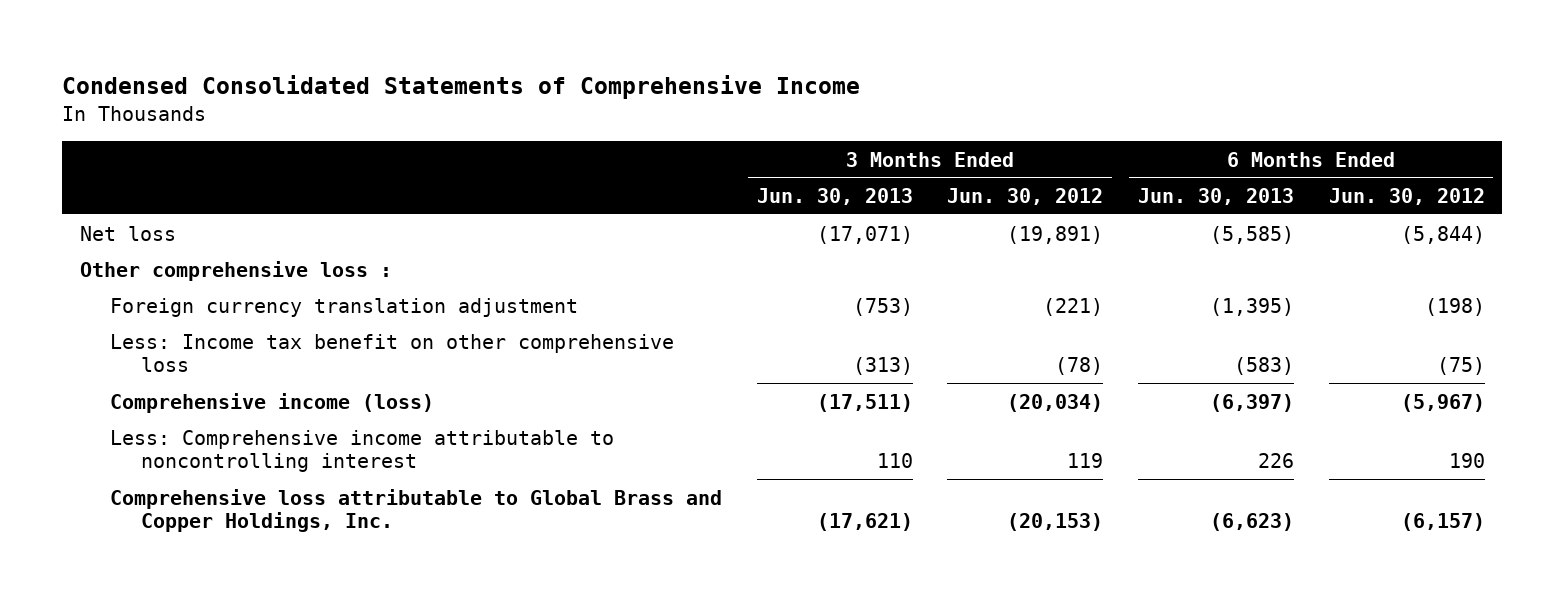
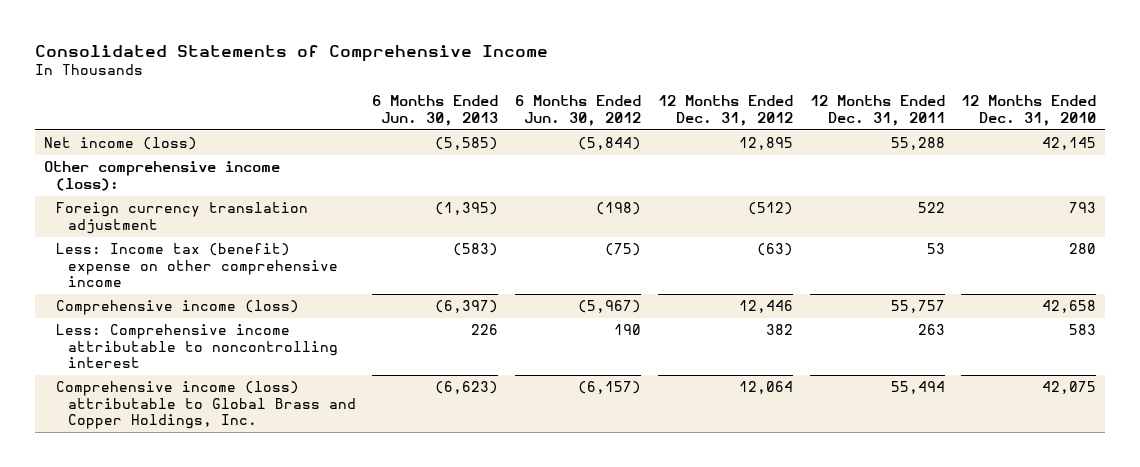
- Condensed Consolidated Statements of Comprehensive Income
+ Consolidated Statements of Comprehensive Income
- | 3 Months Ended Jun. 30, 2013 | 3 Months Ended Jun. 30, 2012 | 6 Months Ended Jun. 30, 2013 | 6 Months Ended Jun. 30, 2012
+ | 6 Months Ended Jun. 30, 2013 | 6 Months Ended Jun. 30, 2012 | 12 Months Ended Dec. 31, 2012 | 12 Months Ended Dec. 31, 2011 | 12 Months Ended Dec. 31, 2010
- Net loss | (17,071) | (19,891) | (5,585) | (5,844)
- Other comprehensive loss :
+ Net income (loss) | (5,585) | (5,844) | 12,895 | 55,288 | 42,145
+ Other comprehensive income (loss):
- Less: Income tax benefit on other comprehensive loss | (313) | (78) | (583) | (75)
+ Less: Income tax (benefit) expense on other comprehensive income | (583) | (75) | (63) | 53 | 280
- Comprehensive loss attributable to Global Brass and Copper Holdings, Inc. | (17,621) | (20,153) | (6,623) | (6,157)
+ Comprehensive income (loss) attributable to Global Brass and Copper Holdings, Inc. | (6,623) | (6,157) | 12,064 | 55,494 | 42,075

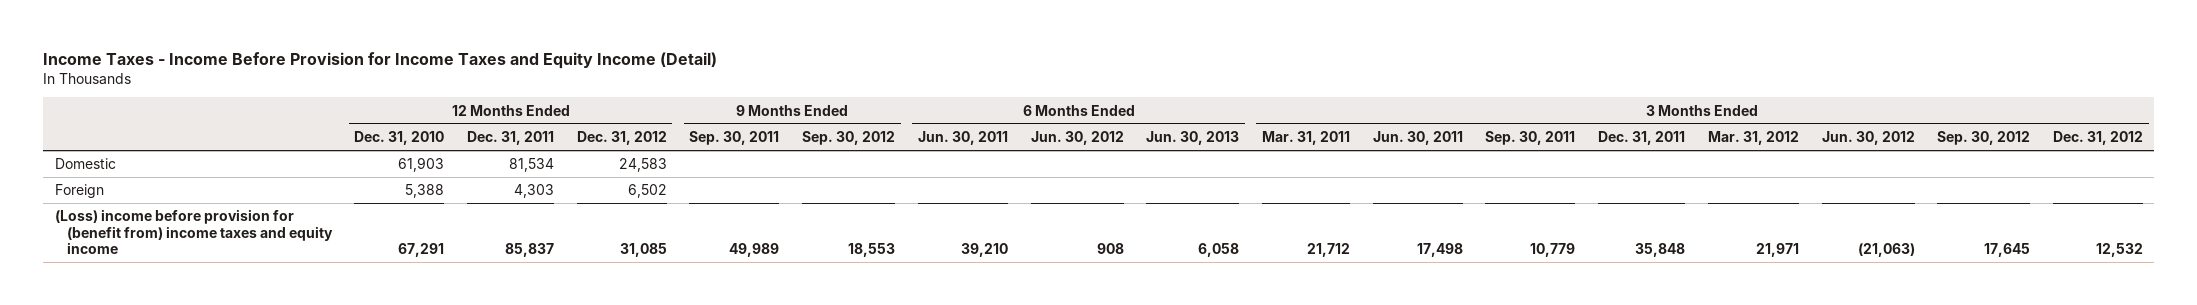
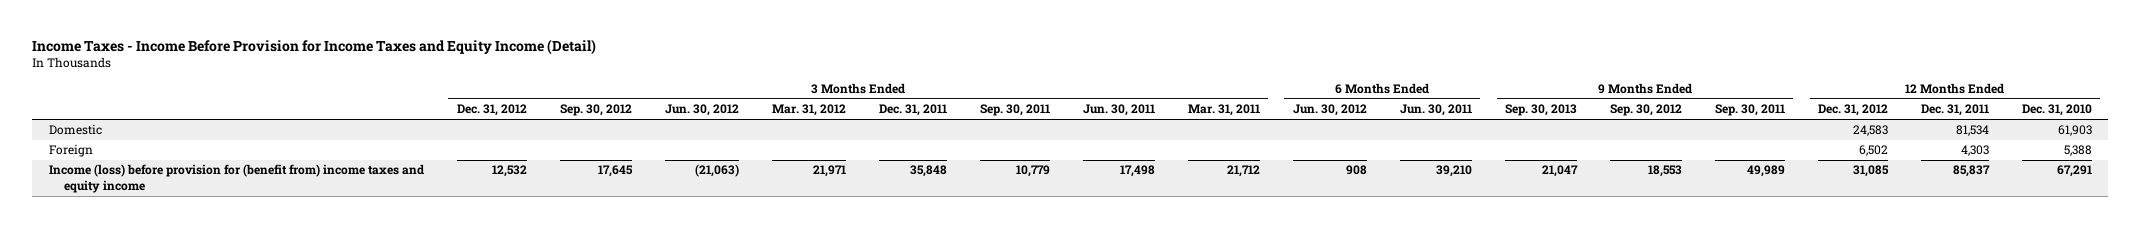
- | 12 Months Ended Dec. 31, 2010 | 12 Months Ended Dec. 31, 2011 | 12 Months Ended Dec. 31, 2012 | 9 Months Ended Sep. 30, 2011 | 9 Months Ended Sep. 30, 2012 | 6 Months Ended Jun. 30, 2011 | 6 Months Ended Jun. 30, 2012 | 6 Months Ended Jun. 30, 2013 | 3 Months Ended Mar. 31, 2011 | 3 Months Ended Jun. 30, 2011 | 3 Months Ended Sep. 30, 2011 | 3 Months Ended Dec. 31, 2011 | 3 Months Ended Mar. 31, 2012 | 3 Months Ended Jun. 30, 2012 | 3 Months Ended Sep. 30, 2012 | 3 Months Ended Dec. 31, 2012
+ | 3 Months Ended Dec. 31, 2012 | 3 Months Ended Sep. 30, 2012 | 3 Months Ended Jun. 30, 2012 | 3 Months Ended Mar. 31, 2012 | 3 Months Ended Dec. 31, 2011 | 3 Months Ended Sep. 30, 2011 | 3 Months Ended Jun. 30, 2011 | 3 Months Ended Mar. 31, 2011 | 6 Months Ended Jun. 30, 2012 | 6 Months Ended Jun. 30, 2011 | 9 Months Ended Sep. 30, 2013 | 9 Months Ended Sep. 30, 2012 | 9 Months Ended Sep. 30, 2011 | 12 Months Ended Dec. 31, 2012 | 12 Months Ended Dec. 31, 2011 | 12 Months Ended Dec. 31, 2010
- (Loss) income before provision for (benefit from) income taxes and equity income | 67,291 | 85,837 | 31,085 | 49,989 | 18,553 | 39,210 | 908 | 6,058 | 21,712 | 17,498 | 10,779 | 35,848 | 21,971 | (21,063) | 17,645 | 12,532
+ Income (loss) before provision for (benefit from) income taxes and equity income | 12,532 | 17,645 | (21,063) | 21,971 | 35,848 | 10,779 | 17,498 | 21,712 | 908 | 39,210 | 21,047 | 18,553 | 49,989 | 31,085 | 85,837 | 67,291

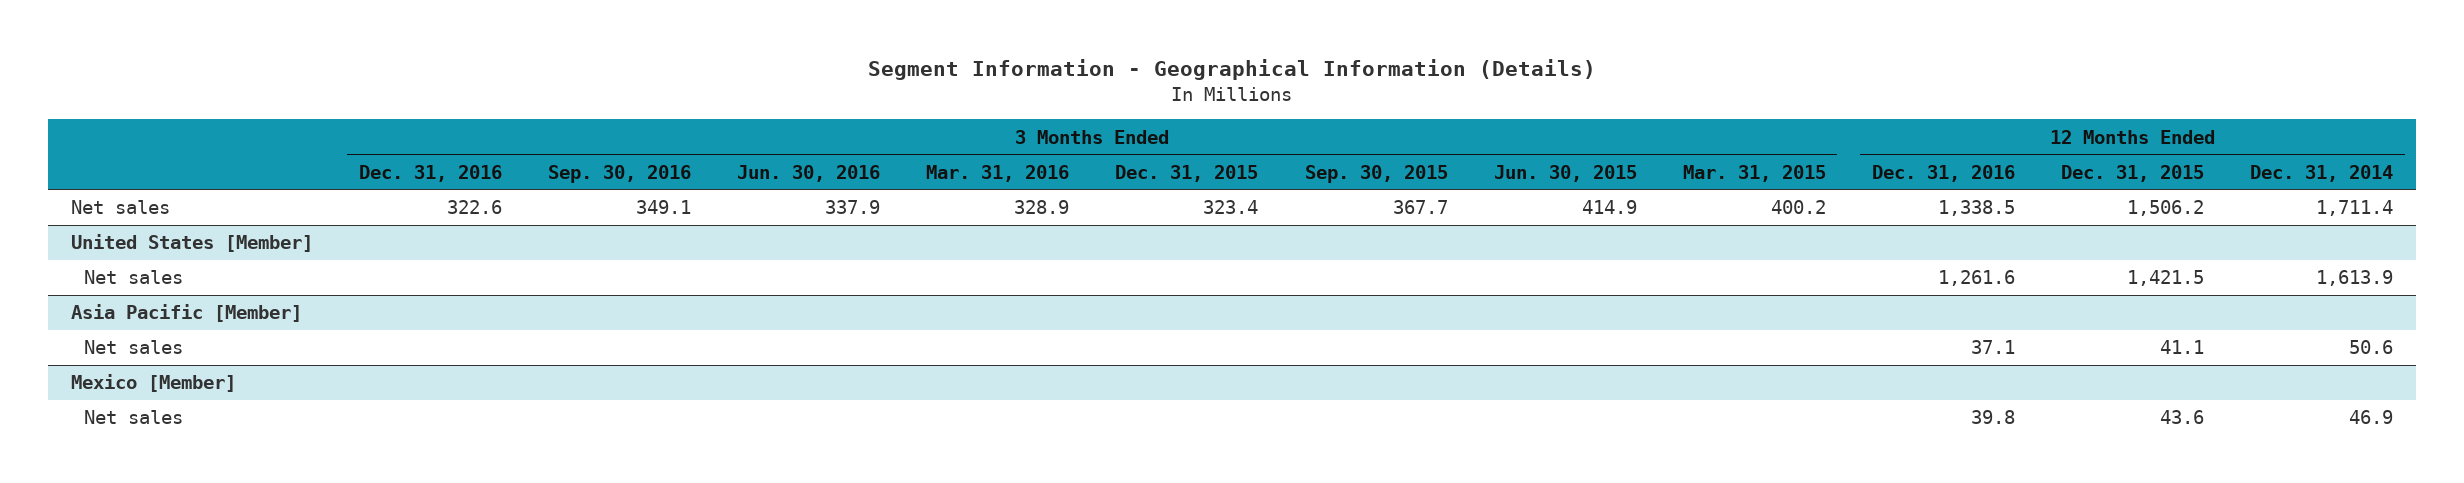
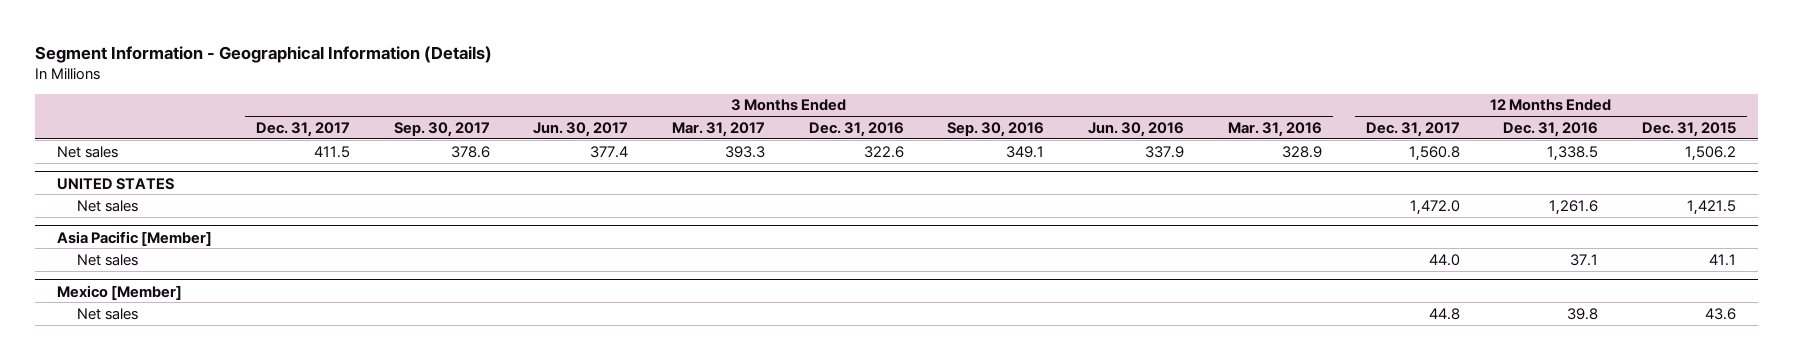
- | 3 Months Ended Dec. 31, 2016 | 3 Months Ended Sep. 30, 2016 | 3 Months Ended Jun. 30, 2016 | 3 Months Ended Mar. 31, 2016 | 3 Months Ended Dec. 31, 2015 | 3 Months Ended Sep. 30, 2015 | 3 Months Ended Jun. 30, 2015 | 3 Months Ended Mar. 31, 2015 | 12 Months Ended Dec. 31, 2016 | 12 Months Ended Dec. 31, 2015 | 12 Months Ended Dec. 31, 2014
+ | 3 Months Ended Dec. 31, 2017 | 3 Months Ended Sep. 30, 2017 | 3 Months Ended Jun. 30, 2017 | 3 Months Ended Mar. 31, 2017 | 3 Months Ended Dec. 31, 2016 | 3 Months Ended Sep. 30, 2016 | 3 Months Ended Jun. 30, 2016 | 3 Months Ended Mar. 31, 2016 | 12 Months Ended Dec. 31, 2017 | 12 Months Ended Dec. 31, 2016 | 12 Months Ended Dec. 31, 2015
- United States [Member]
+ UNITED STATES

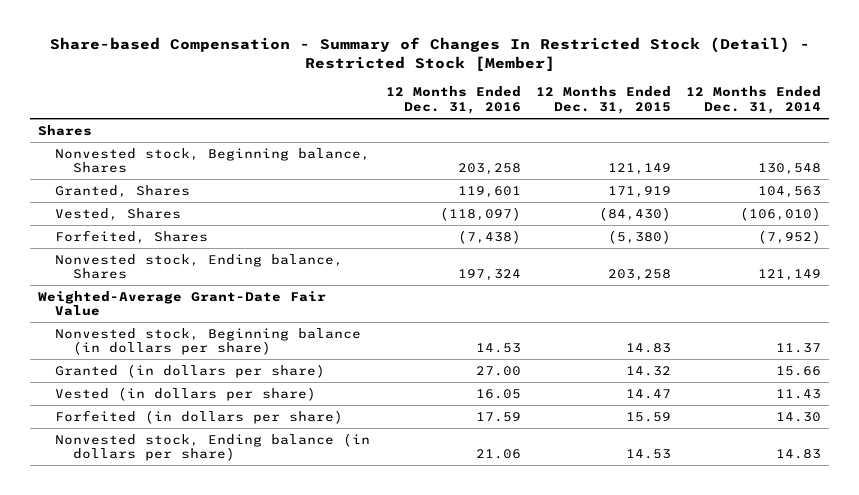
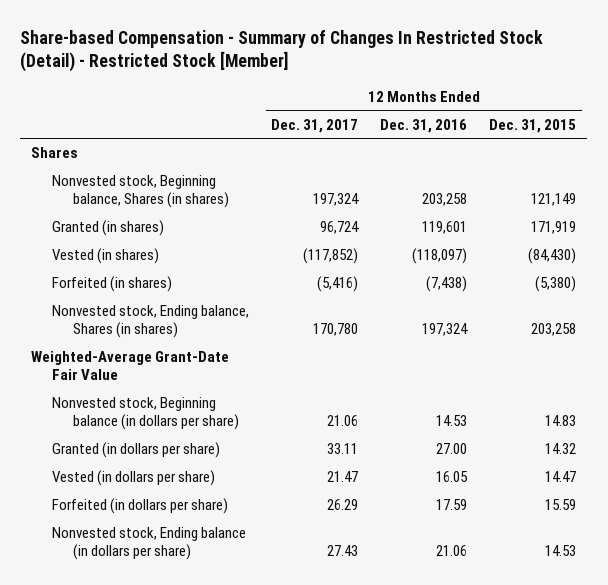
- | 12 Months Ended Dec. 31, 2016 | 12 Months Ended Dec. 31, 2015 | 12 Months Ended Dec. 31, 2014
+ | 12 Months Ended Dec. 31, 2017 | 12 Months Ended Dec. 31, 2016 | 12 Months Ended Dec. 31, 2015
- Nonvested stock, Beginning balance, Shares | 203,258 | 121,149 | 130,548
- Granted, Shares | 119,601 | 171,919 | 104,563
- Vested, Shares | (118,097) | (84,430) | (106,010)
- Forfeited, Shares | (7,438) | (5,380) | (7,952)
- Nonvested stock, Ending balance, Shares | 197,324 | 203,258 | 121,149
+ Nonvested stock, Beginning balance, Shares (in shares) | 197,324 | 203,258 | 121,149
+ Granted (in shares) | 96,724 | 119,601 | 171,919
+ Vested (in shares) | (117,852) | (118,097) | (84,430)
+ Forfeited (in shares) | (5,416) | (7,438) | (5,380)
+ Nonvested stock, Ending balance, Shares (in shares) | 170,780 | 197,324 | 203,258

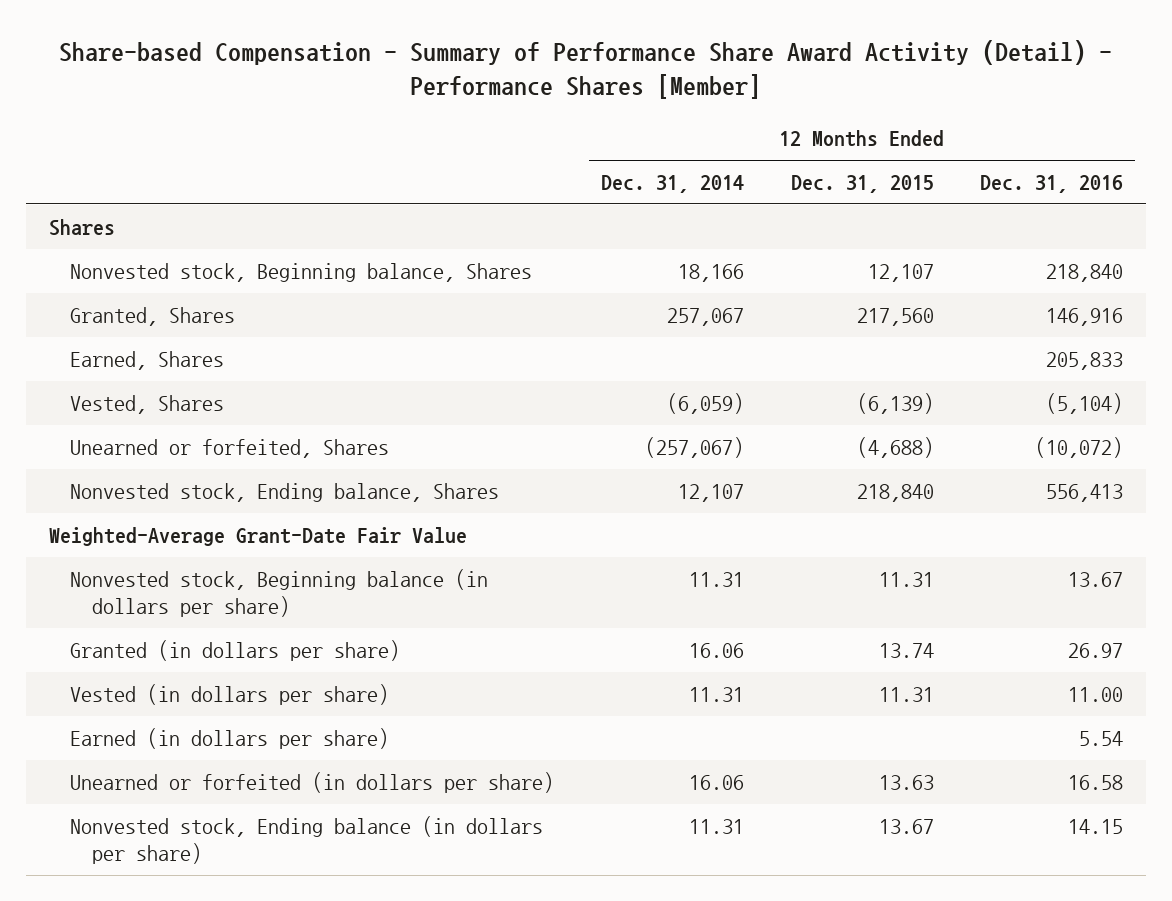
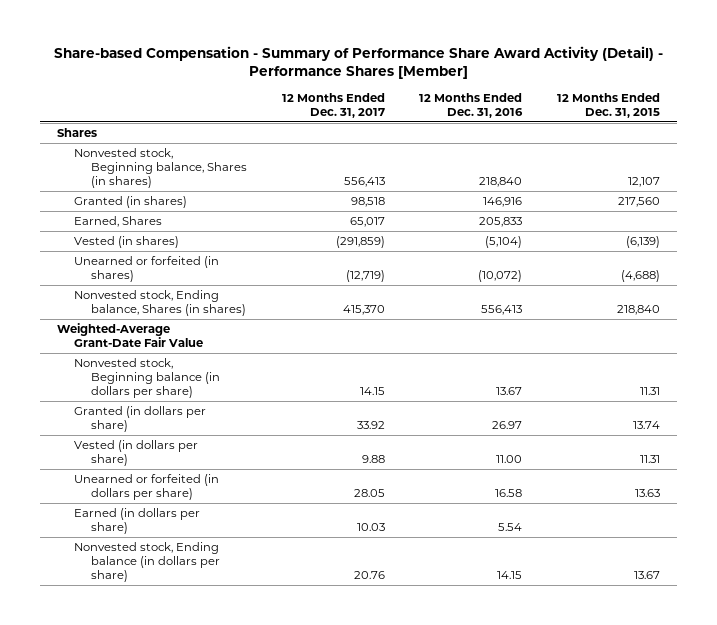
- | 12 Months Ended Dec. 31, 2014 | 12 Months Ended Dec. 31, 2015 | 12 Months Ended Dec. 31, 2016
+ | 12 Months Ended Dec. 31, 2017 | 12 Months Ended Dec. 31, 2016 | 12 Months Ended Dec. 31, 2015
- Nonvested stock, Beginning balance, Shares | 18,166 | 12,107 | 218,840
- Granted, Shares | 257,067 | 217,560 | 146,916
+ Nonvested stock, Beginning balance, Shares (in shares) | 556,413 | 218,840 | 12,107
+ Granted (in shares) | 98,518 | 146,916 | 217,560
- Vested, Shares | (6,059) | (6,139) | (5,104)
- Unearned or forfeited, Shares | (257,067) | (4,688) | (10,072)
- Nonvested stock, Ending balance, Shares | 12,107 | 218,840 | 556,413
+ Vested (in shares) | (291,859) | (5,104) | (6,139)
+ Unearned or forfeited (in shares) | (12,719) | (10,072) | (4,688)
+ Nonvested stock, Ending balance, Shares (in shares) | 415,370 | 556,413 | 218,840
moved down: Earned (in dollars per share) | 10.03 | 5.54 |

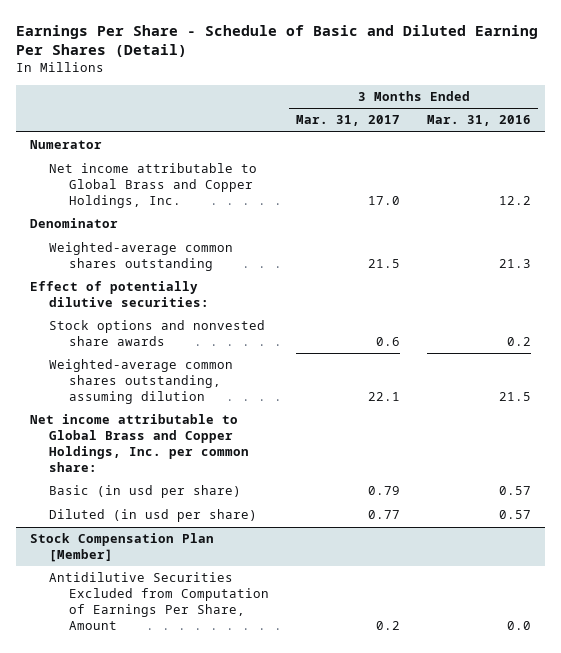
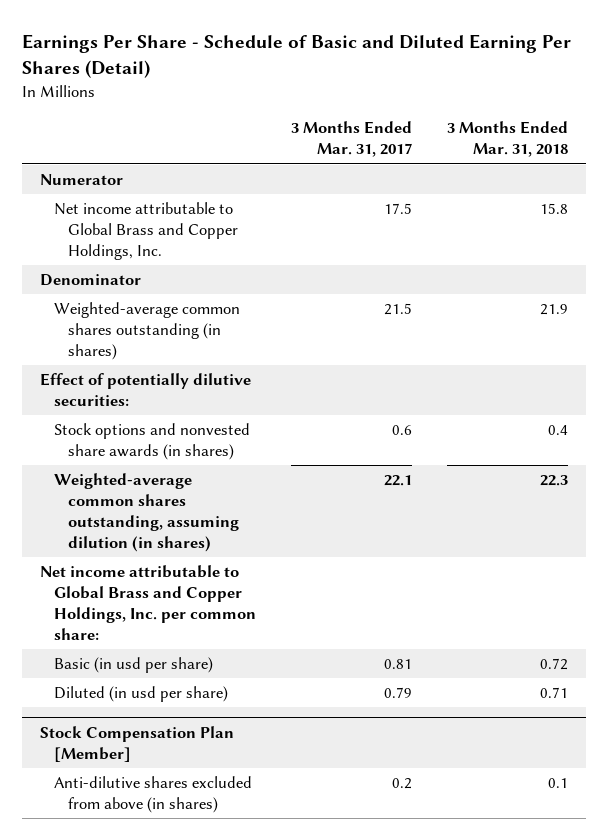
- | 3 Months Ended Mar. 31, 2017 | 3 Months Ended Mar. 31, 2016
+ | 3 Months Ended Mar. 31, 2017 | 3 Months Ended Mar. 31, 2018
- Net income attributable to Global Brass and Copper Holdings, Inc. | 17.0 | 12.2
+ Net income attributable to Global Brass and Copper Holdings, Inc. | 17.5 | 15.8
- Weighted-average common shares outstanding | 21.5 | 21.3
+ Weighted-average common shares outstanding (in shares) | 21.5 | 21.9
- Stock options and nonvested share awards | 0.6 | 0.2
- Weighted-average common shares outstanding, assuming dilution | 22.1 | 21.5
+ Stock options and nonvested share awards (in shares) | 0.6 | 0.4
+ Weighted-average common shares outstanding, assuming dilution (in shares) | 22.1 | 22.3
- Basic (in usd per share) | 0.79 | 0.57
- Diluted (in usd per share) | 0.77 | 0.57
+ Basic (in usd per share) | 0.81 | 0.72
+ Diluted (in usd per share) | 0.79 | 0.71
@ Stock Compensation Plan [Member]
- Antidilutive Securities Excluded from Computation of Earnings Per Share, Amount | 0.2 | 0.0
+ Anti-dilutive shares excluded from above (in shares) | 0.2 | 0.1

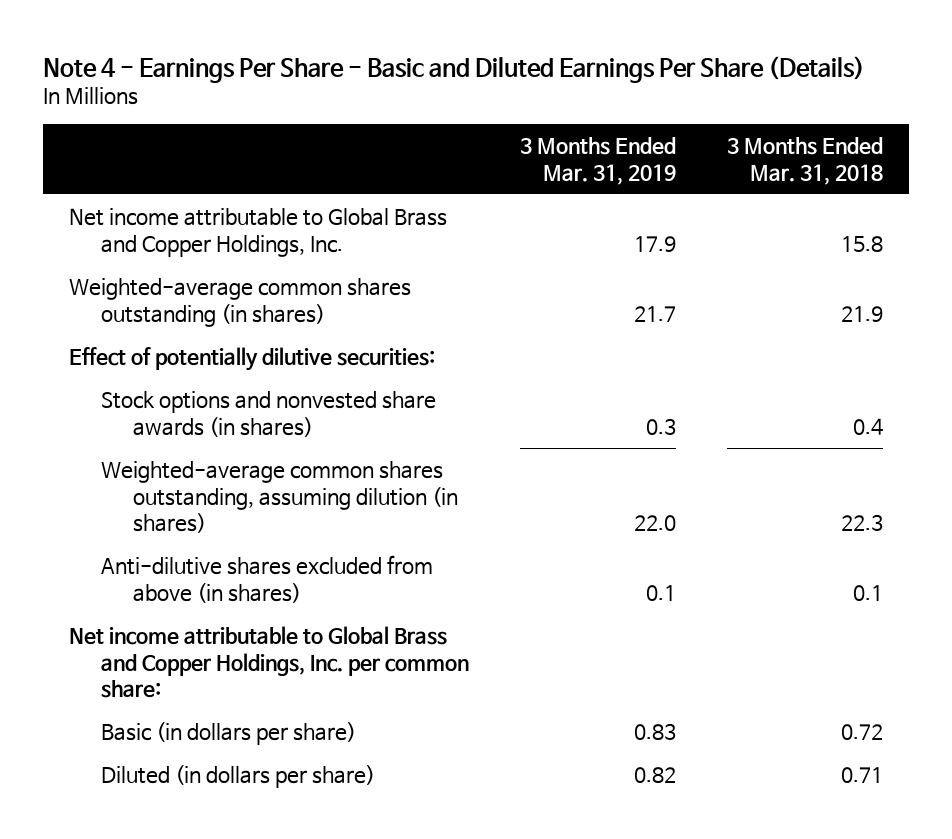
- Earnings Per Share - Schedule of Basic and Diluted Earning Per Shares (Detail)
+ Note 4 - Earnings Per Share - Basic and Diluted Earnings Per Share (Details)
- | 3 Months Ended Mar. 31, 2017 | 3 Months Ended Mar. 31, 2018
+ | 3 Months Ended Mar. 31, 2019 | 3 Months Ended Mar. 31, 2018
- Numerator
- Denominator
- Basic (in usd per share) | 0.81 | 0.72
- Diluted (in usd per share) | 0.79 | 0.71
- Stock Compensation Plan [Member]
moved down: Net income attributable to Global Brass and Copper Holdings, Inc. per common share:
+ Basic (in dollars per share) | 0.83 | 0.72
+ Diluted (in dollars per share) | 0.82 | 0.71

